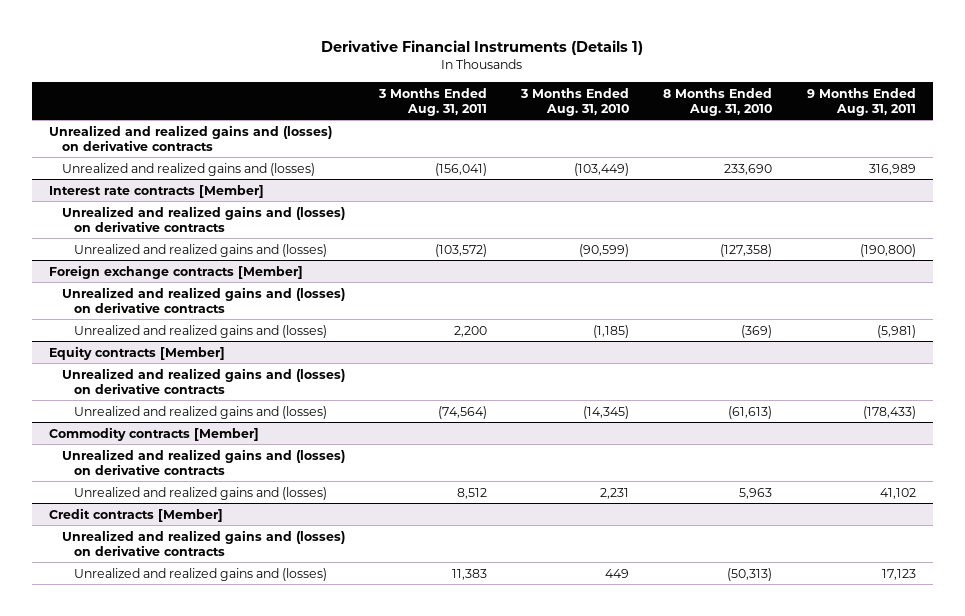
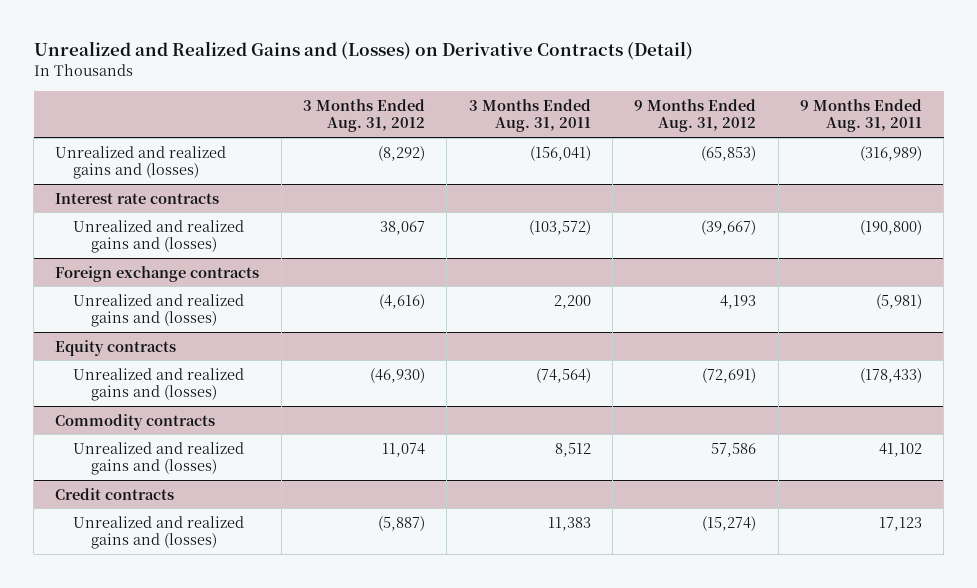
- Derivative Financial Instruments (Details 1)
+ Unrealized and Realized Gains and (Losses) on Derivative Contracts (Detail)
- | 3 Months Ended Aug. 31, 2011 | 3 Months Ended Aug. 31, 2010 | 8 Months Ended Aug. 31, 2010 | 9 Months Ended Aug. 31, 2011
+ | 3 Months Ended Aug. 31, 2012 | 3 Months Ended Aug. 31, 2011 | 9 Months Ended Aug. 31, 2012 | 9 Months Ended Aug. 31, 2011
- Unrealized and realized gains and (losses) on derivative contracts
- Unrealized and realized gains and (losses) | (156,041) | (103,449) | 233,690 | 316,989
- Interest rate contracts [Member]
- Unrealized and realized gains and (losses) on derivative contracts
+ Unrealized and realized gains and (losses) | (8,292) | (156,041) | (65,853) | (316,989)
+ Interest rate contracts
- Foreign exchange contracts [Member]
- Unrealized and realized gains and (losses) on derivative contracts
+ Foreign exchange contracts
- Equity contracts [Member]
- Unrealized and realized gains and (losses) on derivative contracts
+ Equity contracts
- Commodity contracts [Member]
- Unrealized and realized gains and (losses) on derivative contracts
+ Commodity contracts
- Credit contracts [Member]
- Unrealized and realized gains and (losses) on derivative contracts
+ Credit contracts

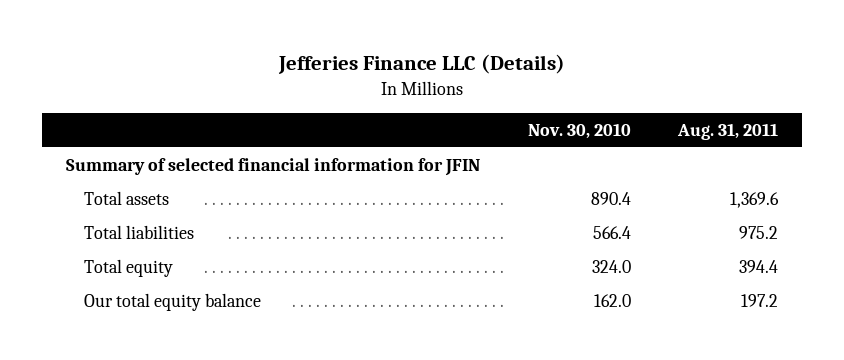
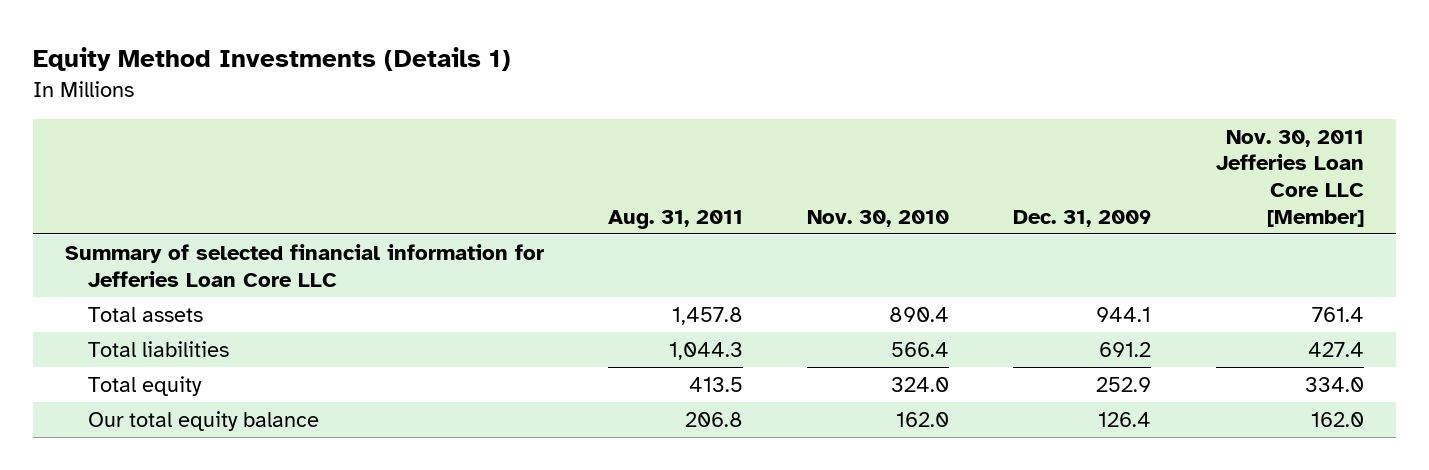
- Jefferies Finance LLC (Details)
+ Equity Method Investments (Details 1)
- | Nov. 30, 2010 | Aug. 31, 2011
+ | Aug. 31, 2011 | Nov. 30, 2010 | Dec. 31, 2009 | Nov. 30, 2011 Jefferies Loan Core LLC [Member]
- Summary of selected financial information for JFIN
- Total assets | 890.4 | 1,369.6
- Total liabilities | 566.4 | 975.2
- Total equity | 324.0 | 394.4
- Our total equity balance | 162.0 | 197.2
+ Summary of selected financial information for Jefferies Loan Core LLC
+ Total assets | 1,457.8 | 890.4 | 944.1 | 761.4
+ Total liabilities | 1,044.3 | 566.4 | 691.2 | 427.4
+ Total equity | 413.5 | 324.0 | 252.9 | 334.0
+ Our total equity balance | 206.8 | 162.0 | 126.4 | 162.0

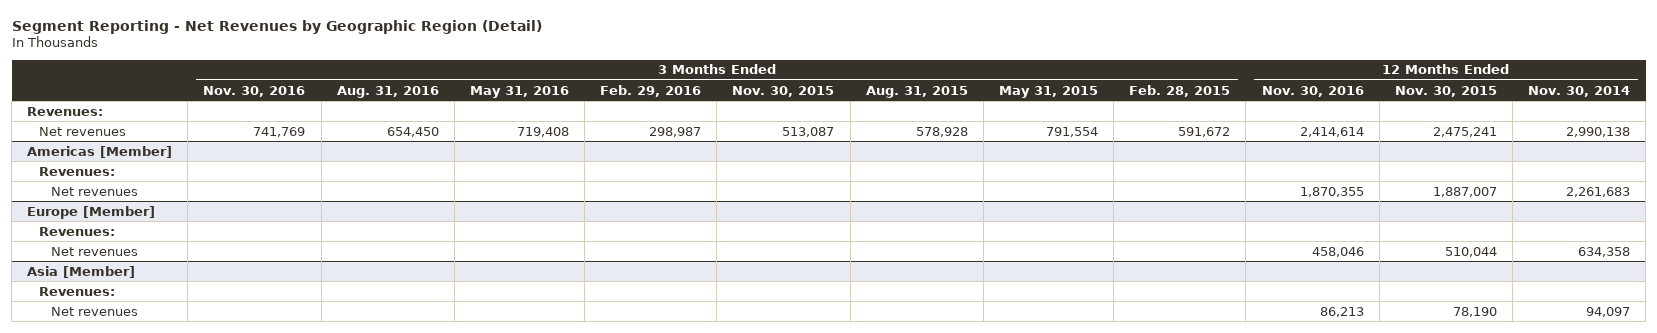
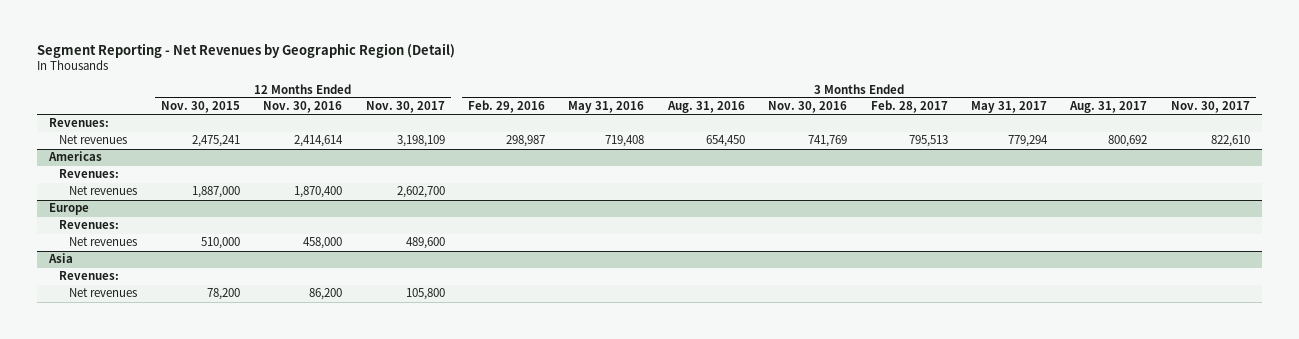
- | 3 Months Ended Nov. 30, 2016 | 3 Months Ended Aug. 31, 2016 | 3 Months Ended May 31, 2016 | 3 Months Ended Feb. 29, 2016 | 3 Months Ended Nov. 30, 2015 | 3 Months Ended Aug. 31, 2015 | 3 Months Ended May 31, 2015 | 3 Months Ended Feb. 28, 2015 | 12 Months Ended Nov. 30, 2016 | 12 Months Ended Nov. 30, 2015 | 12 Months Ended Nov. 30, 2014
+ | 12 Months Ended Nov. 30, 2015 | 12 Months Ended Nov. 30, 2016 | 12 Months Ended Nov. 30, 2017 | 3 Months Ended Feb. 29, 2016 | 3 Months Ended May 31, 2016 | 3 Months Ended Aug. 31, 2016 | 3 Months Ended Nov. 30, 2016 | 3 Months Ended Feb. 28, 2017 | 3 Months Ended May 31, 2017 | 3 Months Ended Aug. 31, 2017 | 3 Months Ended Nov. 30, 2017
- Americas [Member]
+ Americas
- Net revenues | | | | | | | | | 1,870,355 | 1,887,007 | 2,261,683
- Europe [Member]
+ Net revenues | 1,887,000 | 1,870,400 | 2,602,700 | | | | | | | |
+ Europe
- Net revenues | | | | | | | | | 458,046 | 510,044 | 634,358
- Asia [Member]
+ Net revenues | 510,000 | 458,000 | 489,600 | | | | | | | |
+ Asia
- Net revenues | | | | | | | | | 86,213 | 78,190 | 94,097
+ Net revenues | 78,200 | 86,200 | 105,800 | | | | | | | |

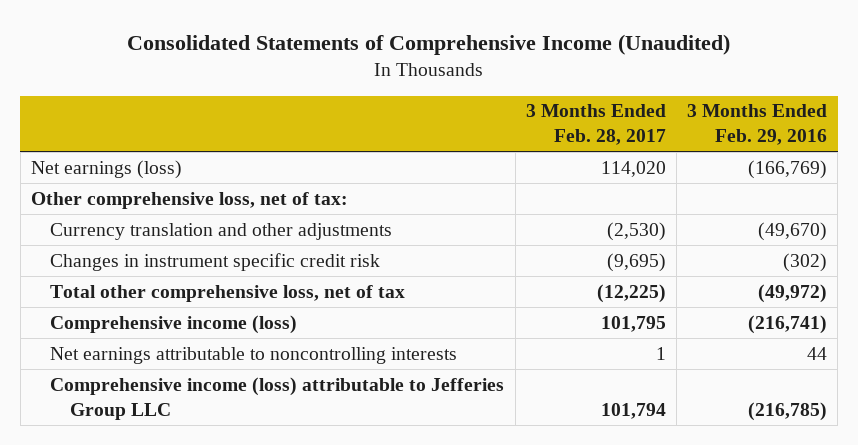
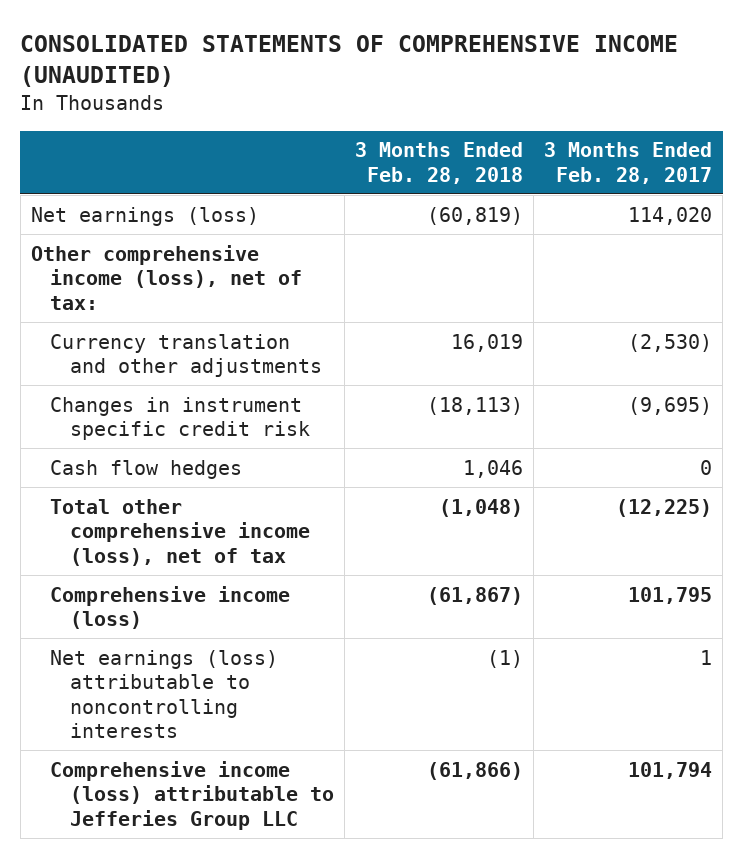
- Consolidated Statements of Comprehensive Income (Unaudited)
+ CONSOLIDATED STATEMENTS OF COMPREHENSIVE INCOME (UNAUDITED)
- | 3 Months Ended Feb. 28, 2017 | 3 Months Ended Feb. 29, 2016
+ | 3 Months Ended Feb. 28, 2018 | 3 Months Ended Feb. 28, 2017
- Other comprehensive loss, net of tax:
+ Other comprehensive income (loss), net of tax:
- Total other comprehensive loss, net of tax | (12,225) | (49,972)
+ Cash flow hedges | 1,046 | 0
+ Total other comprehensive income (loss), net of tax | (1,048) | (12,225)
- Net earnings attributable to noncontrolling interests | 1 | 44
+ Net earnings (loss) attributable to noncontrolling interests | (1) | 1

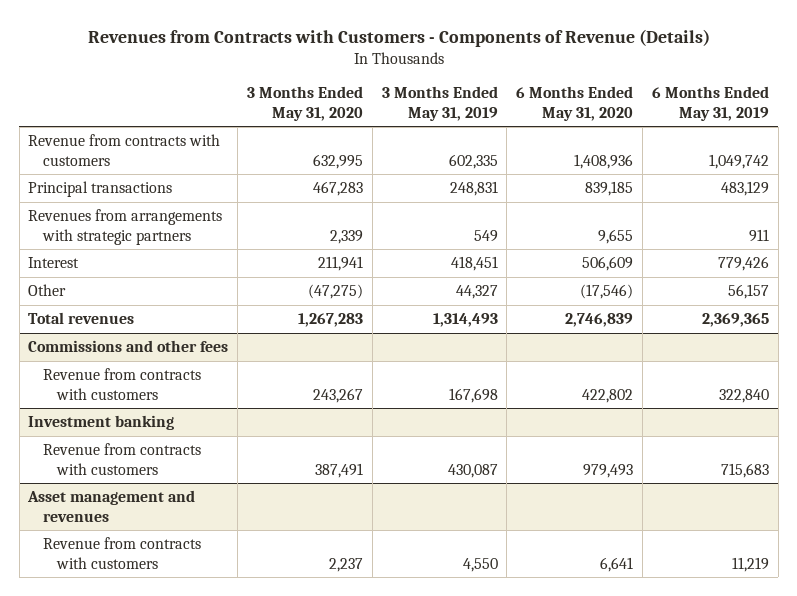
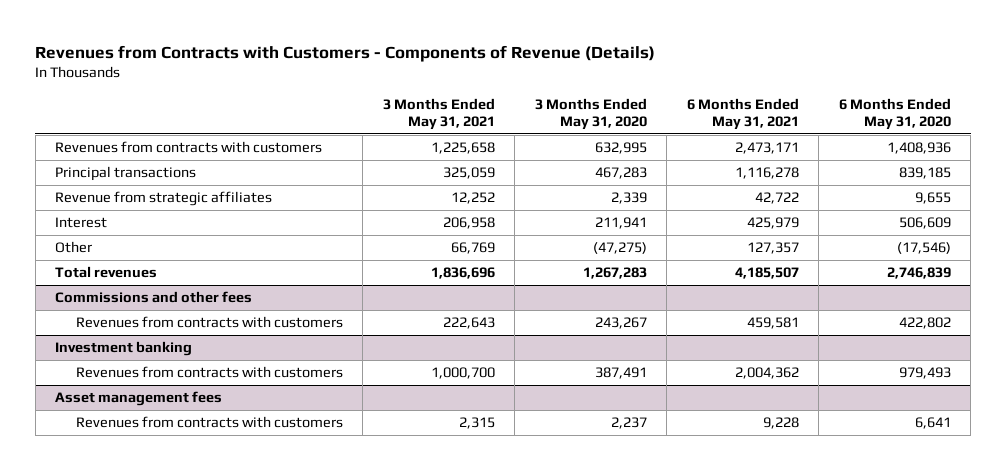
- | 3 Months Ended May 31, 2020 | 3 Months Ended May 31, 2019 | 6 Months Ended May 31, 2020 | 6 Months Ended May 31, 2019
+ | 3 Months Ended May 31, 2021 | 3 Months Ended May 31, 2020 | 6 Months Ended May 31, 2021 | 6 Months Ended May 31, 2020
- Revenue from contracts with customers | 632,995 | 602,335 | 1,408,936 | 1,049,742
+ Revenues from contracts with customers | 1,225,658 | 632,995 | 2,473,171 | 1,408,936
- Revenues from arrangements with strategic partners | 2,339 | 549 | 9,655 | 911
+ Revenue from strategic affiliates | 12,252 | 2,339 | 42,722 | 9,655
@ Commissions and other fees
- Revenue from contracts with customers | 243,267 | 167,698 | 422,802 | 322,840
+ Revenues from contracts with customers | 222,643 | 243,267 | 459,581 | 422,802
@ Investment banking
- Revenue from contracts with customers | 387,491 | 430,087 | 979,493 | 715,683
- Asset management and revenues
- Revenue from contracts with customers | 2,237 | 4,550 | 6,641 | 11,219
@ Investment banking
+ Revenues from contracts with customers | 1,000,700 | 387,491 | 2,004,362 | 979,493
+ Asset management fees
+ Revenues from contracts with customers | 2,315 | 2,237 | 9,228 | 6,641

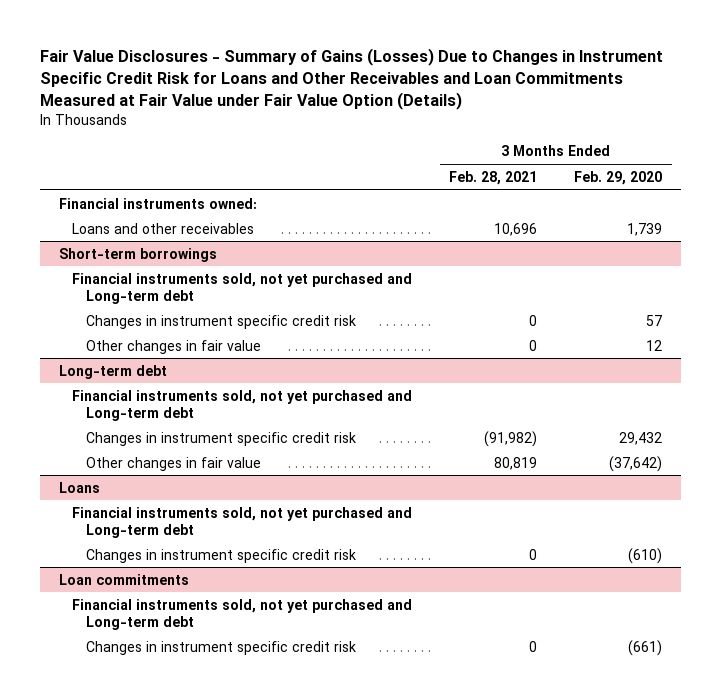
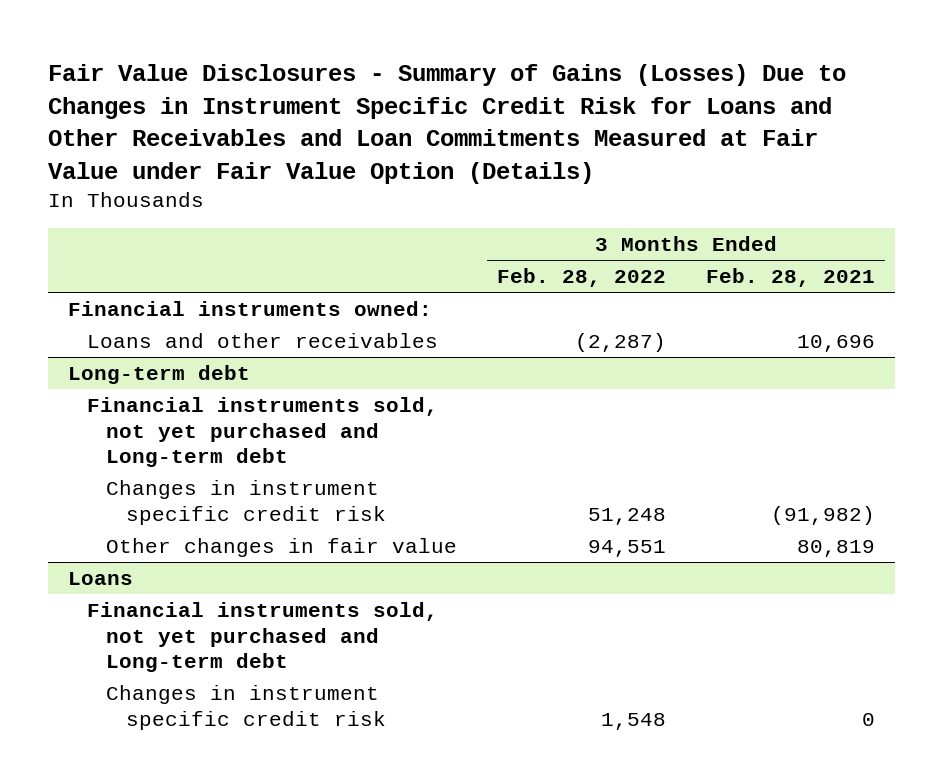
- | 3 Months Ended Feb. 28, 2021 | 3 Months Ended Feb. 29, 2020
+ | 3 Months Ended Feb. 28, 2022 | 3 Months Ended Feb. 28, 2021
- Short-term borrowings
- Financial instruments sold, not yet purchased and Long-term debt
- Changes in instrument specific credit risk | 0 | 57
- Other changes in fair value | 0 | 12
- Loan commitments
- Financial instruments sold, not yet purchased and Long-term debt
- Changes in instrument specific credit risk | 0 | (661)

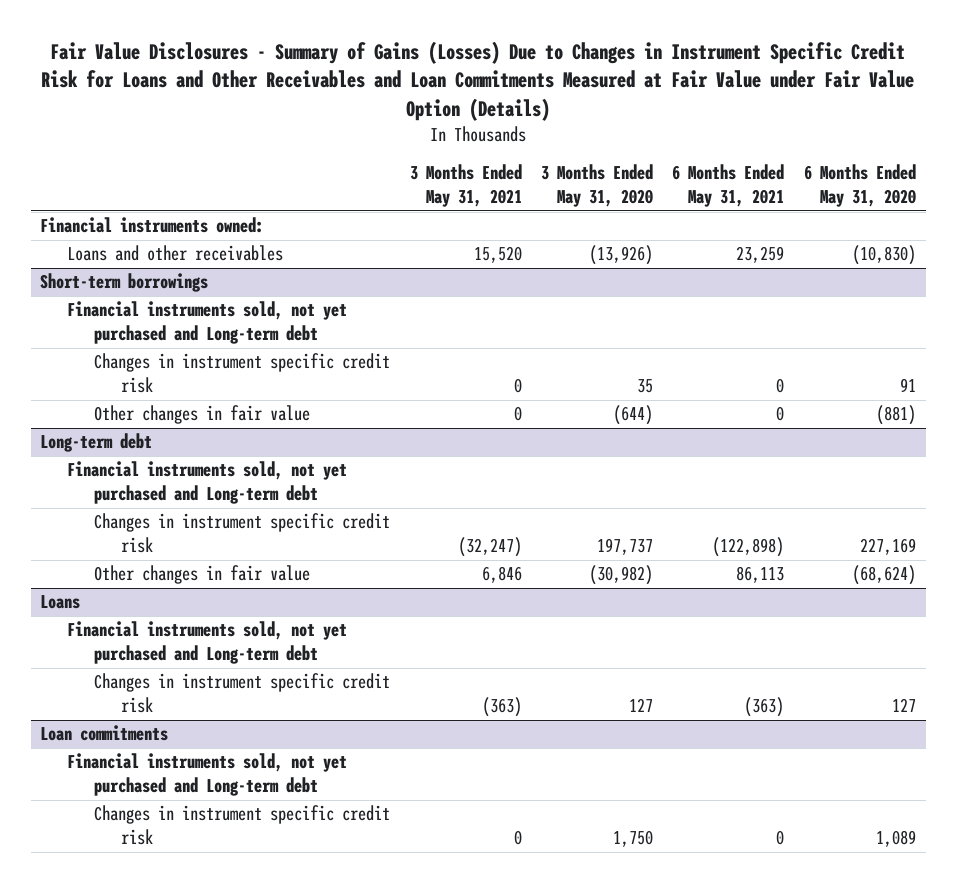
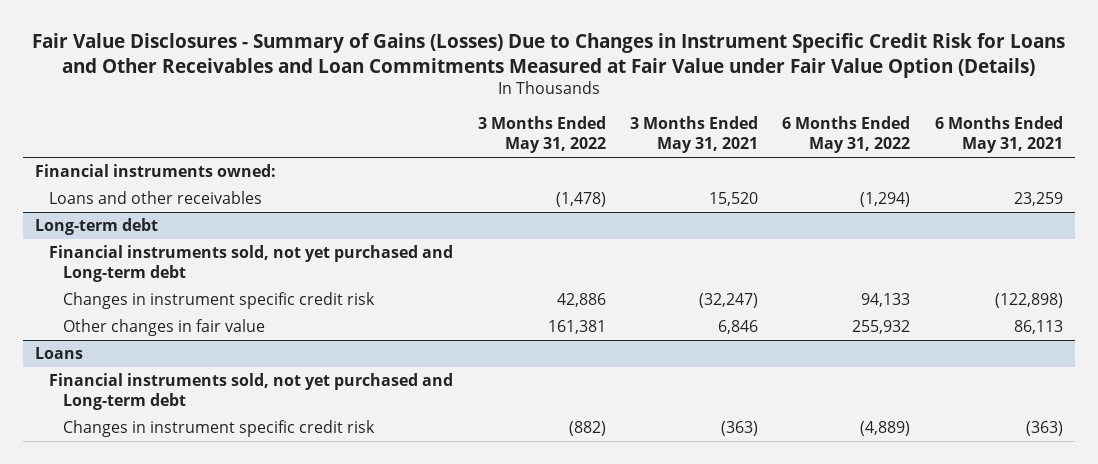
- | 3 Months Ended May 31, 2021 | 3 Months Ended May 31, 2020 | 6 Months Ended May 31, 2021 | 6 Months Ended May 31, 2020
+ | 3 Months Ended May 31, 2022 | 3 Months Ended May 31, 2021 | 6 Months Ended May 31, 2022 | 6 Months Ended May 31, 2021
- Short-term borrowings
- Financial instruments sold, not yet purchased and Long-term debt
- Changes in instrument specific credit risk | 0 | 35 | 0 | 91
- Other changes in fair value | 0 | (644) | 0 | (881)
- Loan commitments
- Financial instruments sold, not yet purchased and Long-term debt
- Changes in instrument specific credit risk | 0 | 1,750 | 0 | 1,089

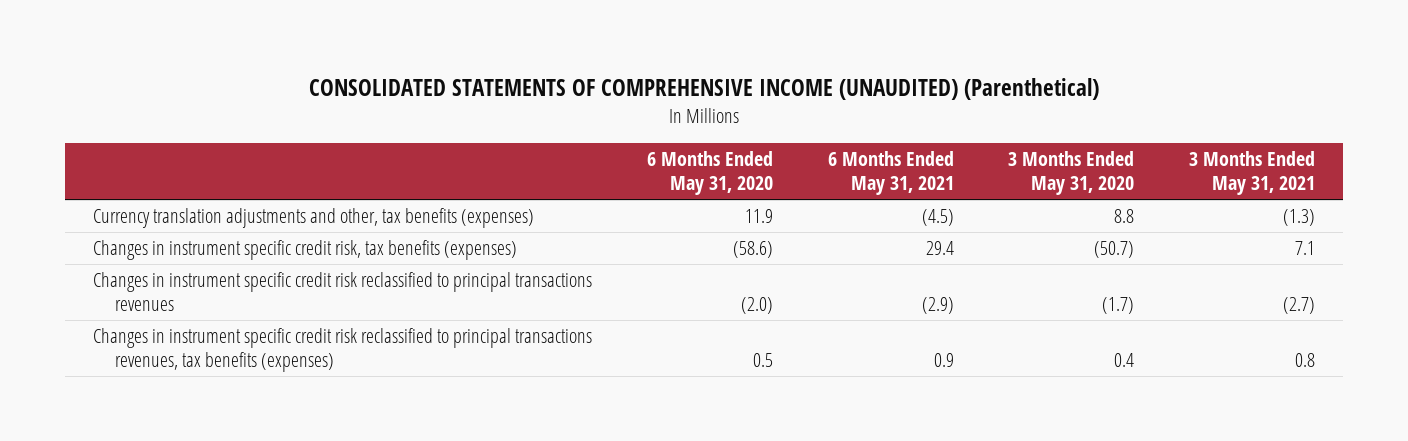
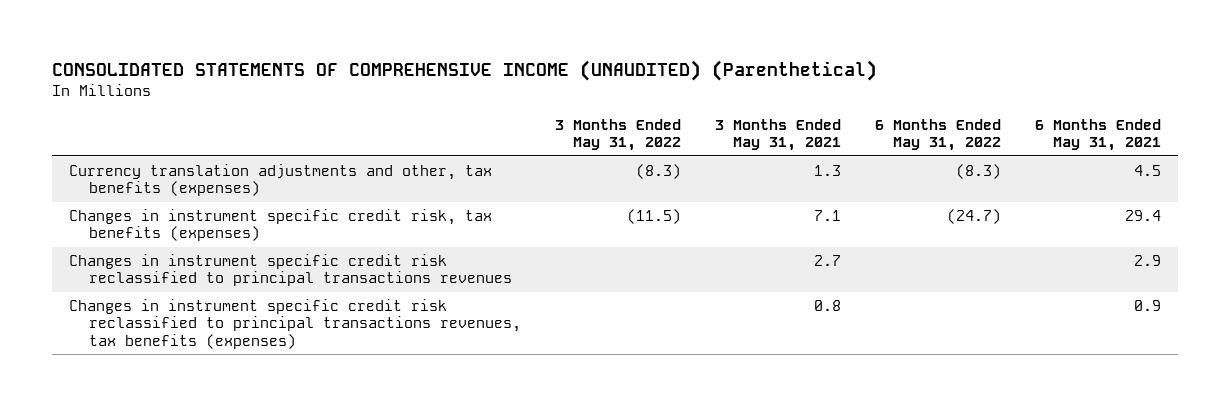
- | 6 Months Ended May 31, 2020 | 6 Months Ended May 31, 2021 | 3 Months Ended May 31, 2020 | 3 Months Ended May 31, 2021
+ | 3 Months Ended May 31, 2022 | 3 Months Ended May 31, 2021 | 6 Months Ended May 31, 2022 | 6 Months Ended May 31, 2021
- Currency translation adjustments and other, tax benefits (expenses) | 11.9 | (4.5) | 8.8 | (1.3)
+ Currency translation adjustments and other, tax benefits (expenses) | (8.3) | 1.3 | (8.3) | 4.5
- Changes in instrument specific credit risk reclassified to principal transactions revenues | (2.0) | (2.9) | (1.7) | (2.7)
+ Changes in instrument specific credit risk reclassified to principal transactions revenues | | 2.7 | | 2.9

